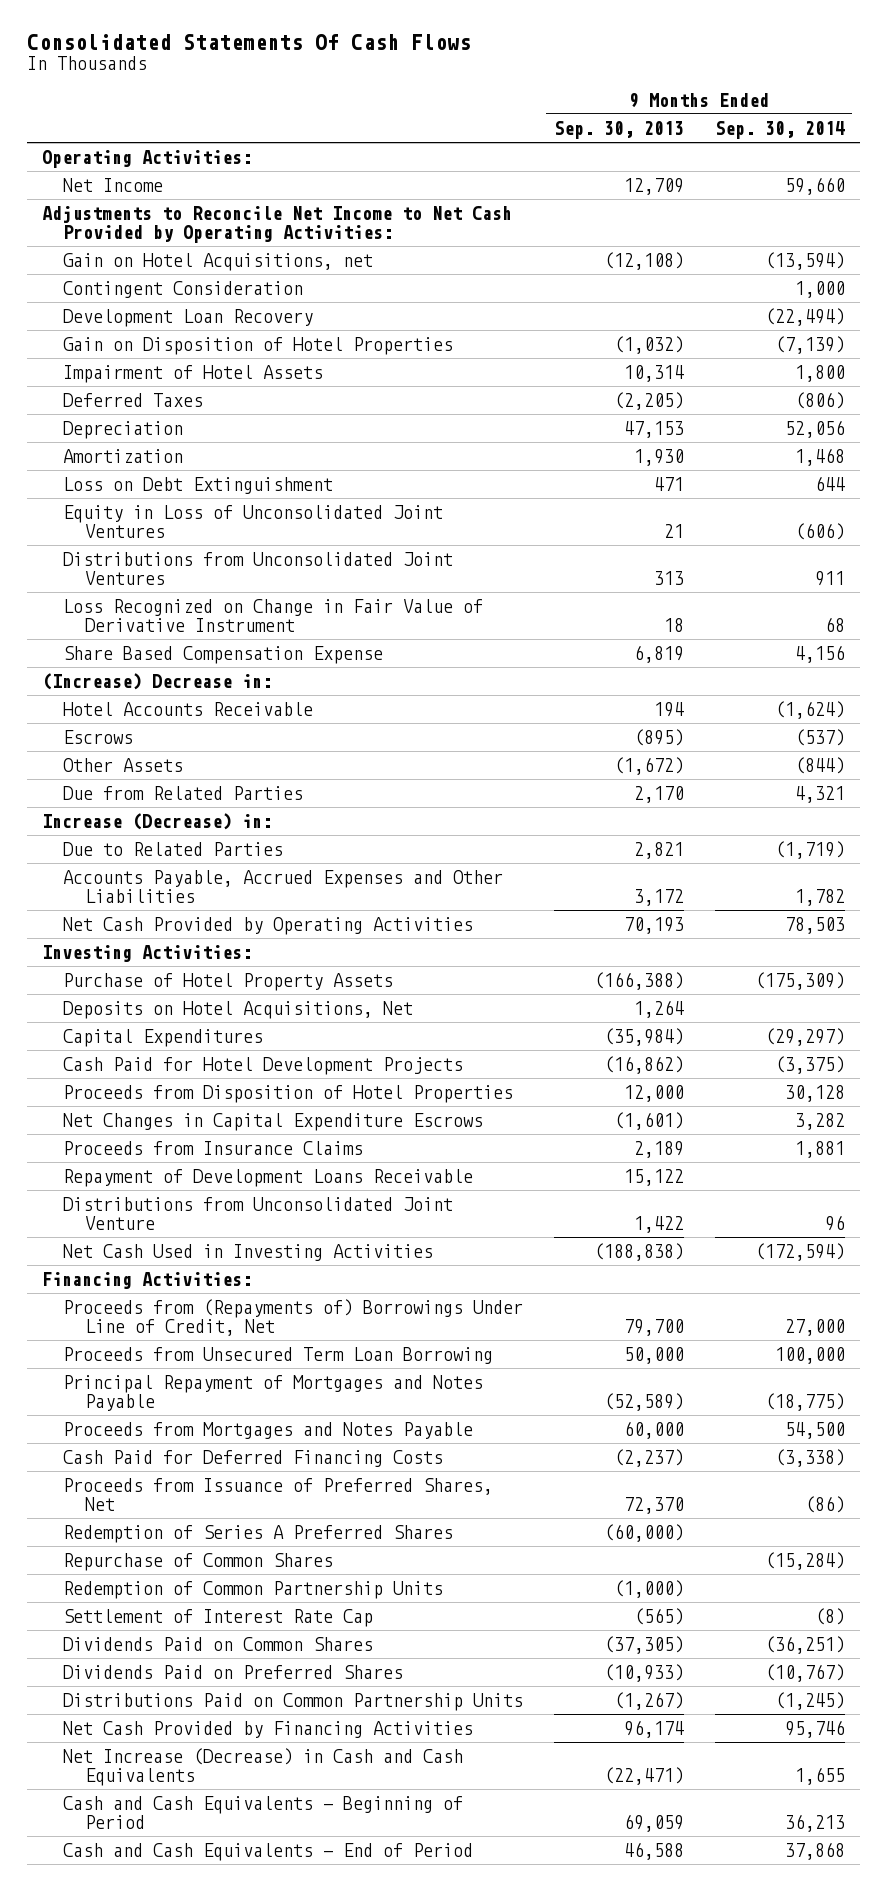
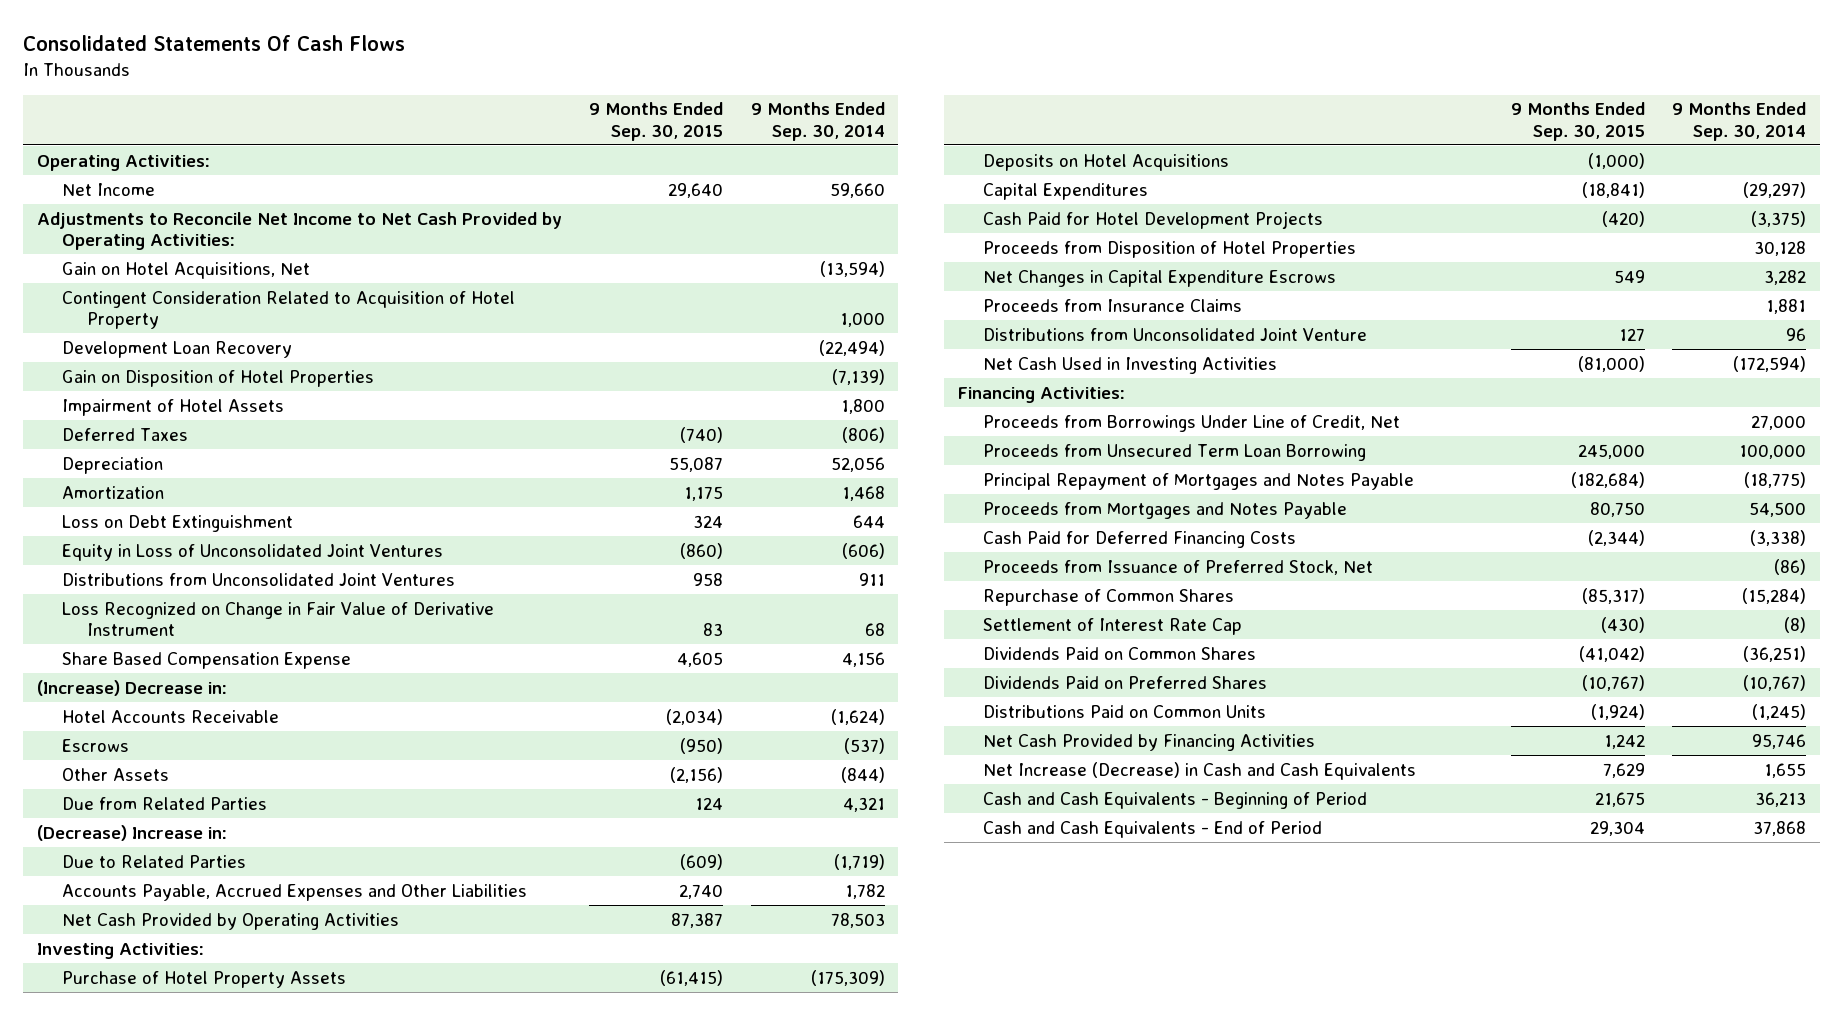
- | 9 Months Ended Sep. 30, 2013 | 9 Months Ended Sep. 30, 2014
+ | 9 Months Ended Sep. 30, 2015 | 9 Months Ended Sep. 30, 2014
- Gain on Hotel Acquisitions, net | (12,108) | (13,594)
- Contingent Consideration | | 1,000
+ Gain on Hotel Acquisitions, Net | | (13,594)
+ Contingent Consideration Related to Acquisition of Hotel Property | | 1,000
- Increase (Decrease) in:
+ (Decrease) Increase in:
- Deposits on Hotel Acquisitions, Net | 1,264 |
+ Deposits on Hotel Acquisitions | (1,000) |
- Repayment of Development Loans Receivable | 15,122 |
- Proceeds from (Repayments of) Borrowings Under Line of Credit, Net | 79,700 | 27,000
+ Proceeds from Borrowings Under Line of Credit, Net | | 27,000
- Proceeds from Issuance of Preferred Shares, Net | 72,370 | (86)
- Redemption of Series A Preferred Shares | (60,000) |
+ Proceeds from Issuance of Preferred Stock, Net | | (86)
- Redemption of Common Partnership Units | (1,000) |
- Distributions Paid on Common Partnership Units | (1,267) | (1,245)
+ Distributions Paid on Common Units | (1,924) | (1,245)

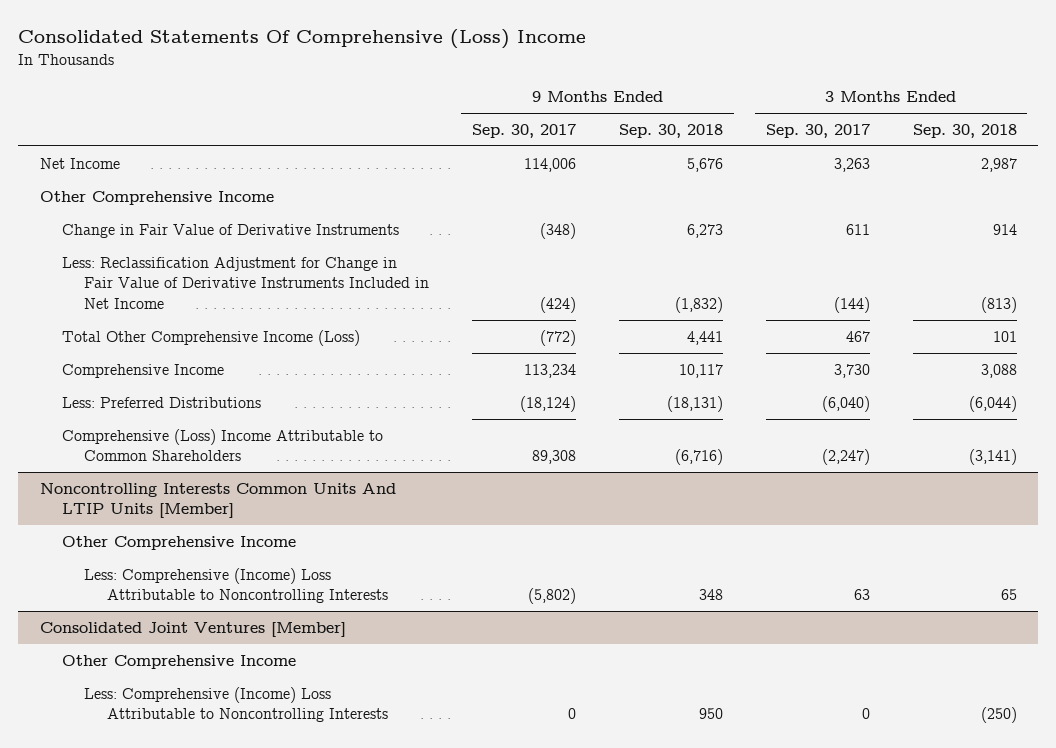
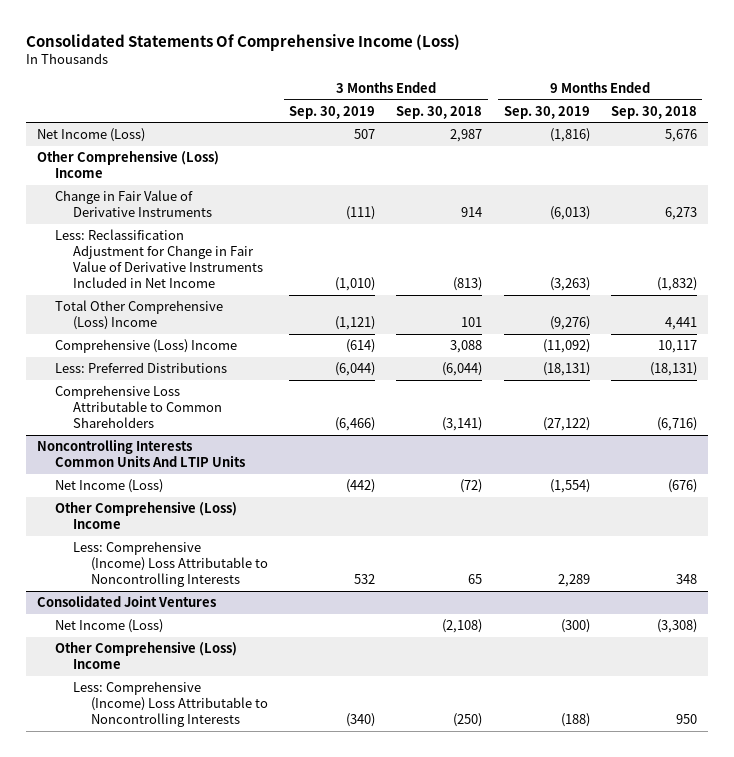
- Consolidated Statements Of Comprehensive (Loss) Income
+ Consolidated Statements Of Comprehensive Income (Loss)
- | 9 Months Ended Sep. 30, 2017 | 9 Months Ended Sep. 30, 2018 | 3 Months Ended Sep. 30, 2017 | 3 Months Ended Sep. 30, 2018
+ | 3 Months Ended Sep. 30, 2019 | 3 Months Ended Sep. 30, 2018 | 9 Months Ended Sep. 30, 2019 | 9 Months Ended Sep. 30, 2018
- Net Income | 114,006 | 5,676 | 3,263 | 2,987
- Other Comprehensive Income
+ Net Income (Loss) | 507 | 2,987 | (1,816) | 5,676
+ Other Comprehensive (Loss) Income
- Total Other Comprehensive Income (Loss) | (772) | 4,441 | 467 | 101
- Comprehensive Income | 113,234 | 10,117 | 3,730 | 3,088
+ Total Other Comprehensive (Loss) Income | (1,121) | 101 | (9,276) | 4,441
+ Comprehensive (Loss) Income | (614) | 3,088 | (11,092) | 10,117
- Comprehensive (Loss) Income Attributable to Common Shareholders | 89,308 | (6,716) | (2,247) | (3,141)
- Noncontrolling Interests Common Units And LTIP Units [Member]
- Other Comprehensive Income
+ Comprehensive Loss Attributable to Common Shareholders | (6,466) | (3,141) | (27,122) | (6,716)
+ Noncontrolling Interests Common Units And LTIP Units
+ Net Income (Loss) | (442) | (72) | (1,554) | (676)
+ Other Comprehensive (Loss) Income
- Consolidated Joint Ventures [Member]
- Other Comprehensive Income
+ Consolidated Joint Ventures
+ Net Income (Loss) | | (2,108) | (300) | (3,308)
+ Other Comprehensive (Loss) Income

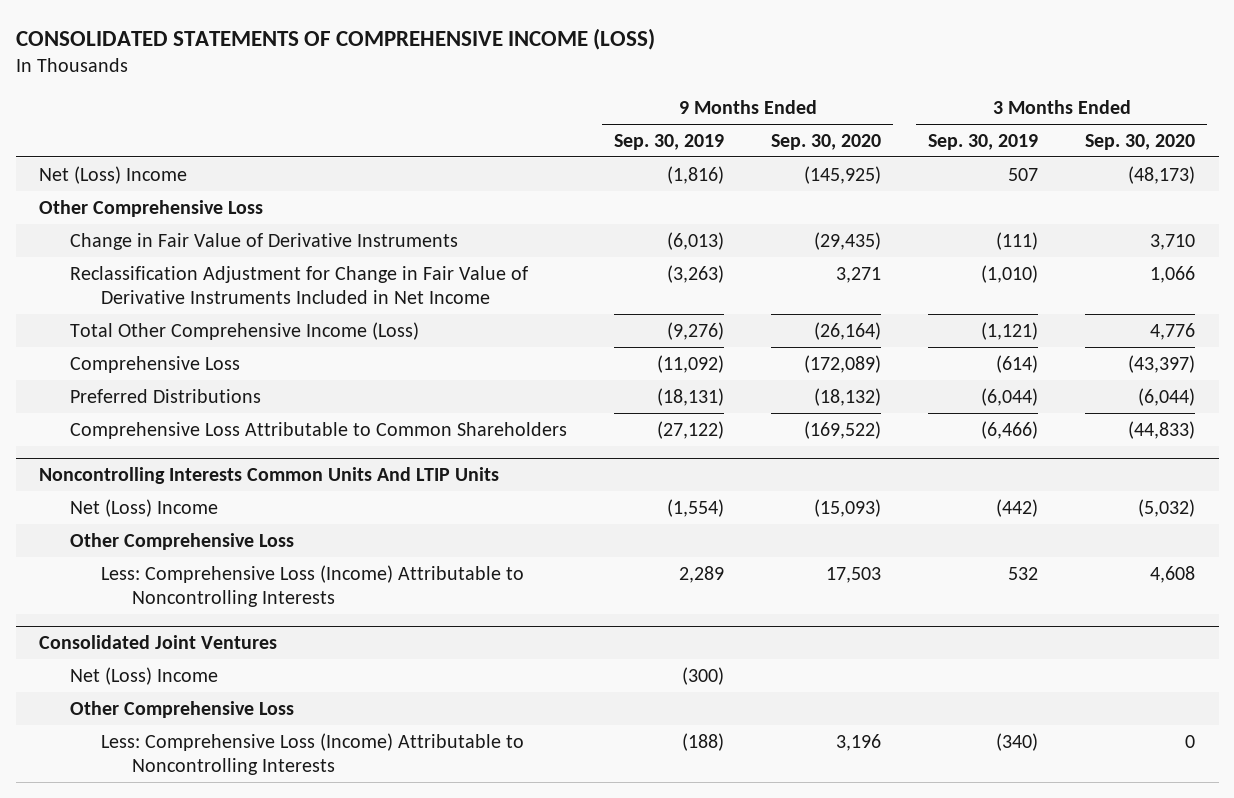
- Consolidated Statements Of Comprehensive Income (Loss)
+ CONSOLIDATED STATEMENTS OF COMPREHENSIVE INCOME (LOSS)
- | 3 Months Ended Sep. 30, 2019 | 3 Months Ended Sep. 30, 2018 | 9 Months Ended Sep. 30, 2019 | 9 Months Ended Sep. 30, 2018
+ | 9 Months Ended Sep. 30, 2019 | 9 Months Ended Sep. 30, 2020 | 3 Months Ended Sep. 30, 2019 | 3 Months Ended Sep. 30, 2020
- Net Income (Loss) | 507 | 2,987 | (1,816) | 5,676
- Other Comprehensive (Loss) Income
+ Net (Loss) Income | (1,816) | (145,925) | 507 | (48,173)
+ Other Comprehensive Loss
- Less: Reclassification Adjustment for Change in Fair Value of Derivative Instruments Included in Net Income | (1,010) | (813) | (3,263) | (1,832)
- Total Other Comprehensive (Loss) Income | (1,121) | 101 | (9,276) | 4,441
- Comprehensive (Loss) Income | (614) | 3,088 | (11,092) | 10,117
- Less: Preferred Distributions | (6,044) | (6,044) | (18,131) | (18,131)
+ Reclassification Adjustment for Change in Fair Value of Derivative Instruments Included in Net Income | (3,263) | 3,271 | (1,010) | 1,066
+ Total Other Comprehensive Income (Loss) | (9,276) | (26,164) | (1,121) | 4,776
+ Comprehensive Loss | (11,092) | (172,089) | (614) | (43,397)
+ Preferred Distributions | (18,131) | (18,132) | (6,044) | (6,044)
@ Noncontrolling Interests Common Units And LTIP Units
- Net Income (Loss) | (442) | (72) | (1,554) | (676)
- Other Comprehensive (Loss) Income
- Less: Comprehensive (Income) Loss Attributable to Noncontrolling Interests | 532 | 65 | 2,289 | 348
+ Net (Loss) Income | (1,554) | (15,093) | (442) | (5,032)
+ Other Comprehensive Loss
+ Less: Comprehensive Loss (Income) Attributable to Noncontrolling Interests | 2,289 | 17,503 | 532 | 4,608
@ Consolidated Joint Ventures
- Net Income (Loss) | | (2,108) | (300) | (3,308)
- Other Comprehensive (Loss) Income
- Less: Comprehensive (Income) Loss Attributable to Noncontrolling Interests | (340) | (250) | (188) | 950
+ Net (Loss) Income | (300) | | |
+ Other Comprehensive Loss
+ Less: Comprehensive Loss (Income) Attributable to Noncontrolling Interests | (188) | 3,196 | (340) | 0

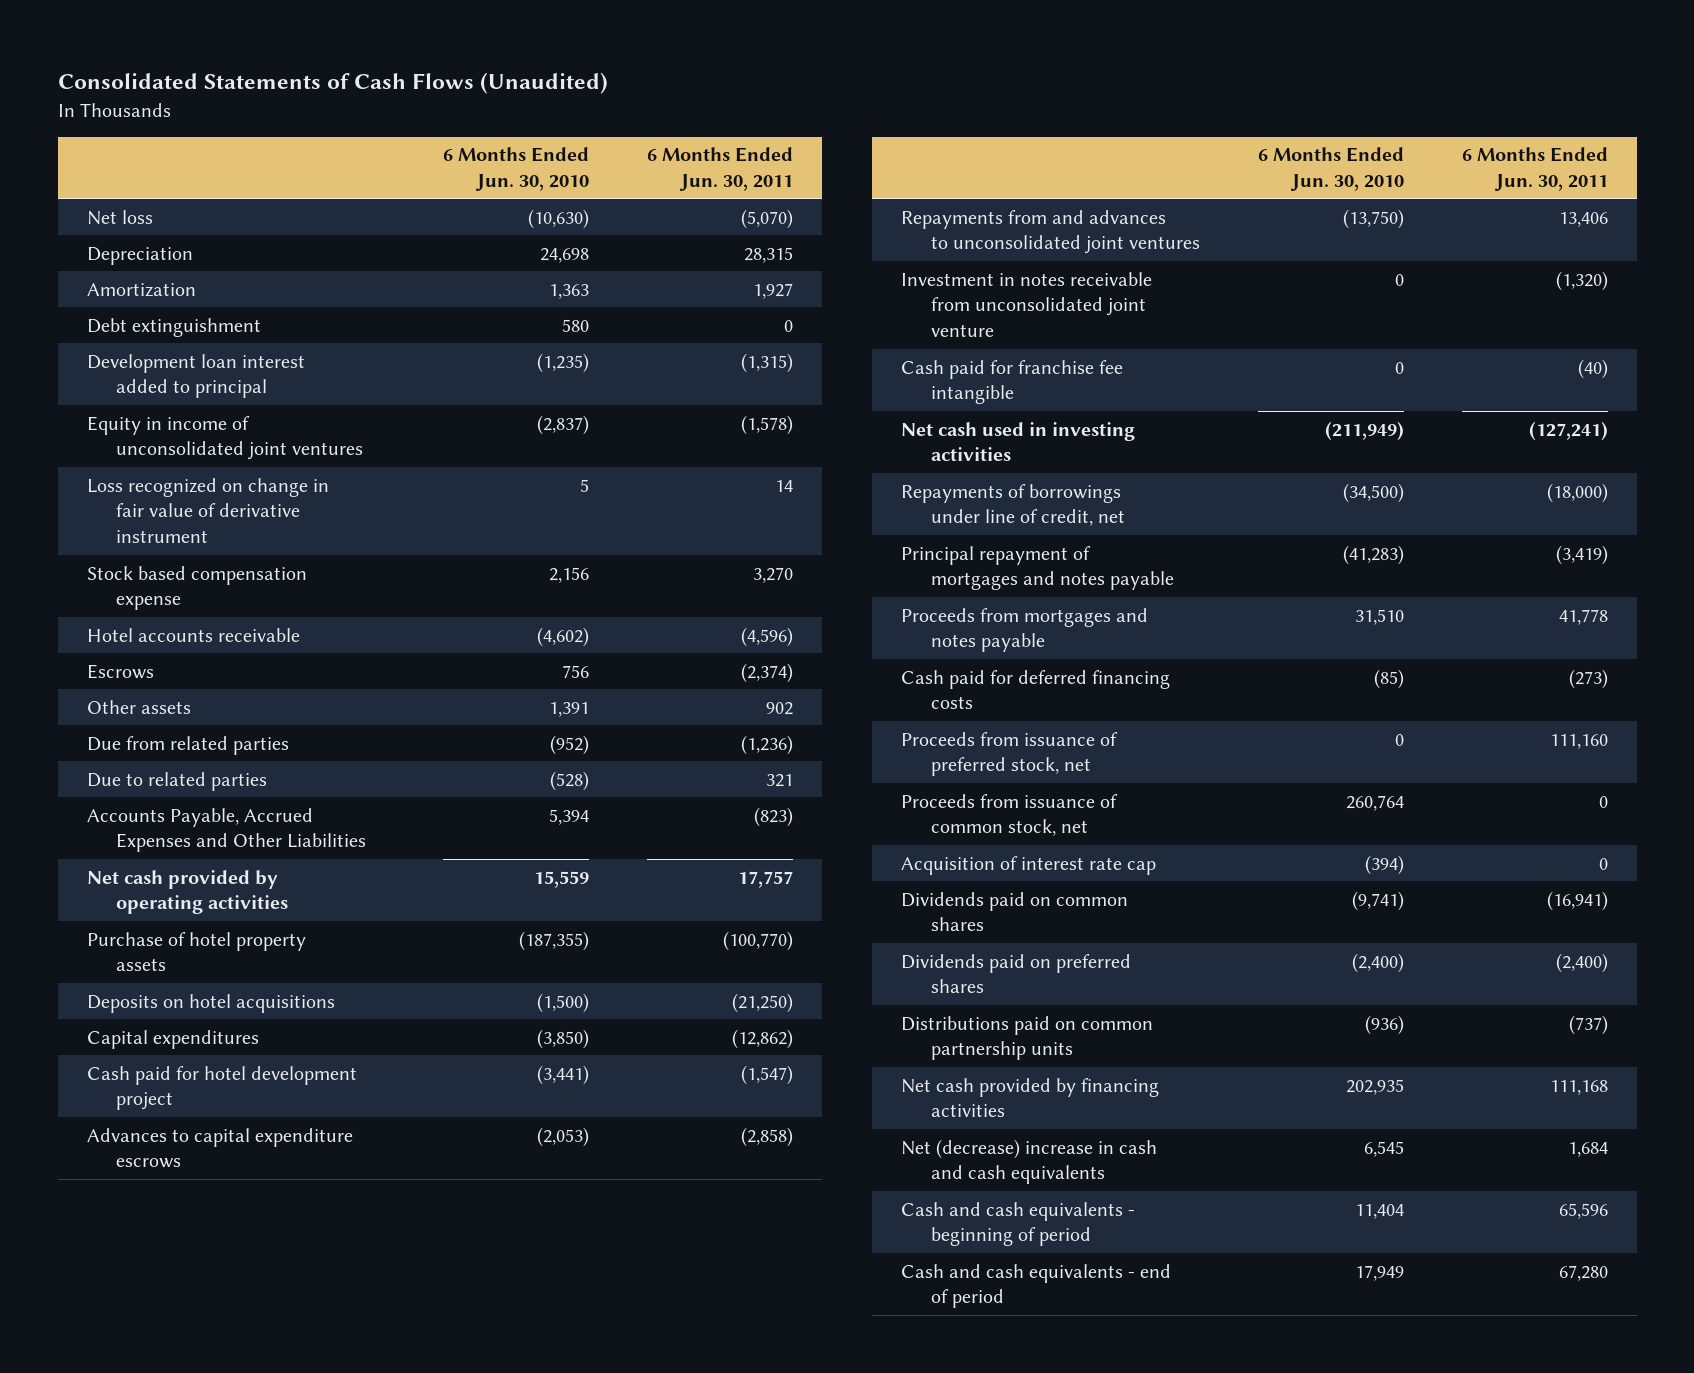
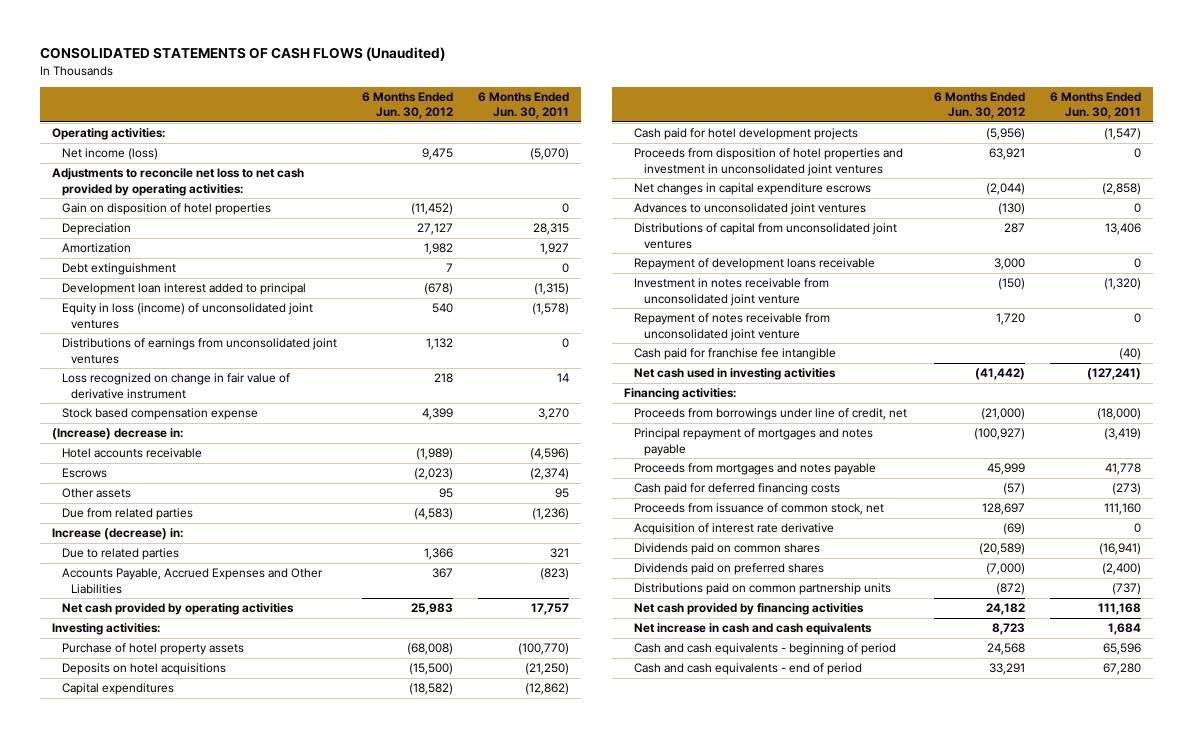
- Consolidated Statements of Cash Flows (Unaudited)
+ CONSOLIDATED STATEMENTS OF CASH FLOWS (Unaudited)
- | 6 Months Ended Jun. 30, 2010 | 6 Months Ended Jun. 30, 2011
+ | 6 Months Ended Jun. 30, 2012 | 6 Months Ended Jun. 30, 2011
- Net loss | (10,630) | (5,070)
+ Operating activities:
+ Net income (loss) | 9,475 | (5,070)
+ Adjustments to reconcile net loss to net cash provided by operating activities:
+ Gain on disposition of hotel properties | (11,452) | 0
- Equity in income of unconsolidated joint ventures | (2,837) | (1,578)
+ Equity in loss (income) of unconsolidated joint ventures | 540 | (1,578)
+ Distributions of earnings from unconsolidated joint ventures | 1,132 | 0
+ (Increase) decrease in:
- Other assets | 1,391 | 902
+ Other assets | 95 | 95
+ Increase (decrease) in:
+ Investing activities:
- Cash paid for hotel development project | (3,441) | (1,547)
- Advances to capital expenditure escrows | (2,053) | (2,858)
- Repayments from and advances to unconsolidated joint ventures | (13,750) | 13,406
+ Cash paid for hotel development projects | (5,956) | (1,547)
+ Proceeds from disposition of hotel properties and investment in unconsolidated joint ventures | 63,921 | 0
+ Net changes in capital expenditure escrows | (2,044) | (2,858)
+ Advances to unconsolidated joint ventures | (130) | 0
+ Distributions of capital from unconsolidated joint ventures | 287 | 13,406
+ Repayment of development loans receivable | 3,000 | 0
+ Repayment of notes receivable from unconsolidated joint venture | 1,720 | 0
- Repayments of borrowings under line of credit, net | (34,500) | (18,000)
+ Financing activities:
+ Proceeds from borrowings under line of credit, net | (21,000) | (18,000)
- Proceeds from issuance of preferred stock, net | 0 | 111,160
- Proceeds from issuance of common stock, net | 260,764 | 0
- Acquisition of interest rate cap | (394) | 0
+ Proceeds from issuance of common stock, net | 128,697 | 111,160
+ Acquisition of interest rate derivative | (69) | 0
- Net (decrease) increase in cash and cash equivalents | 6,545 | 1,684
+ Net increase in cash and cash equivalents | 8,723 | 1,684

